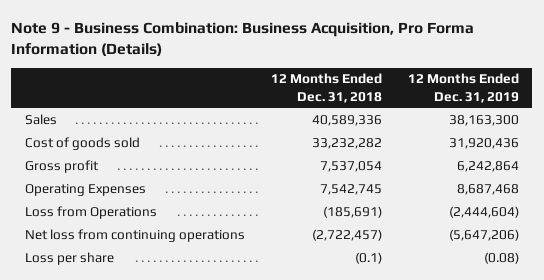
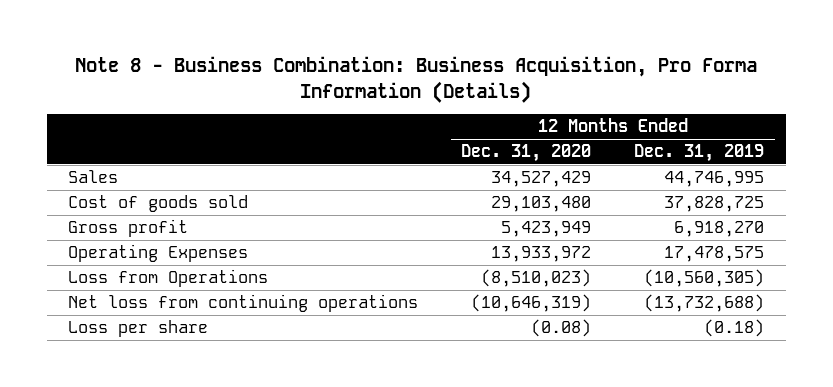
- Note 9 - Business Combination: Business Acquisition, Pro Forma Information (Details)
+ Note 8 - Business Combination: Business Acquisition, Pro Forma Information (Details)
- | 12 Months Ended Dec. 31, 2018 | 12 Months Ended Dec. 31, 2019
+ | 12 Months Ended Dec. 31, 2020 | 12 Months Ended Dec. 31, 2019
- Sales | 40,589,336 | 38,163,300
- Cost of goods sold | 33,232,282 | 31,920,436
- Gross profit | 7,537,054 | 6,242,864
- Operating Expenses | 7,542,745 | 8,687,468
- Loss from Operations | (185,691) | (2,444,604)
- Net loss from continuing operations | (2,722,457) | (5,647,206)
- Loss per share | (0.1) | (0.08)
+ Sales | 34,527,429 | 44,746,995
+ Cost of goods sold | 29,103,480 | 37,828,725
+ Gross profit | 5,423,949 | 6,918,270
+ Operating Expenses | 13,933,972 | 17,478,575
+ Loss from Operations | (8,510,023) | (10,560,305)
+ Net loss from continuing operations | (10,646,319) | (13,732,688)
+ Loss per share | (0.08) | (0.18)

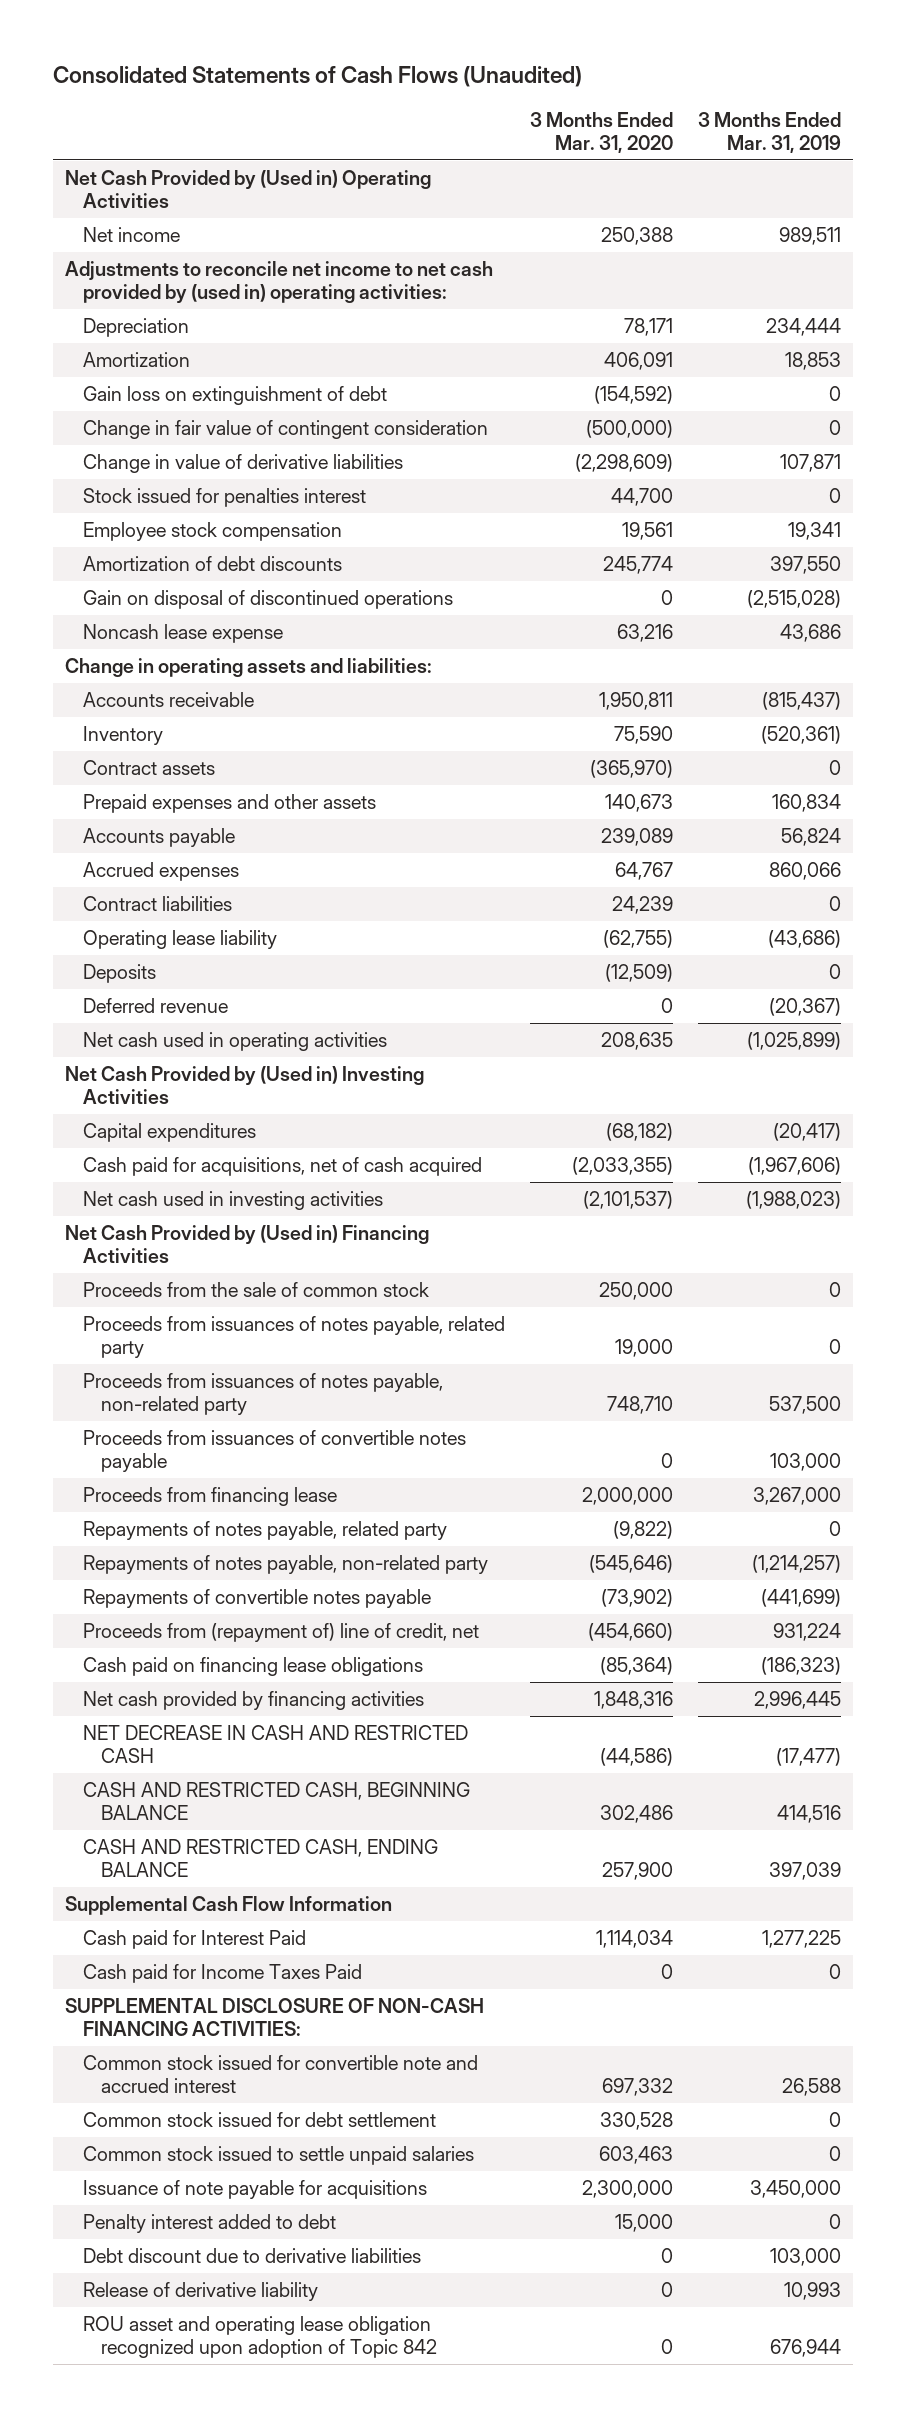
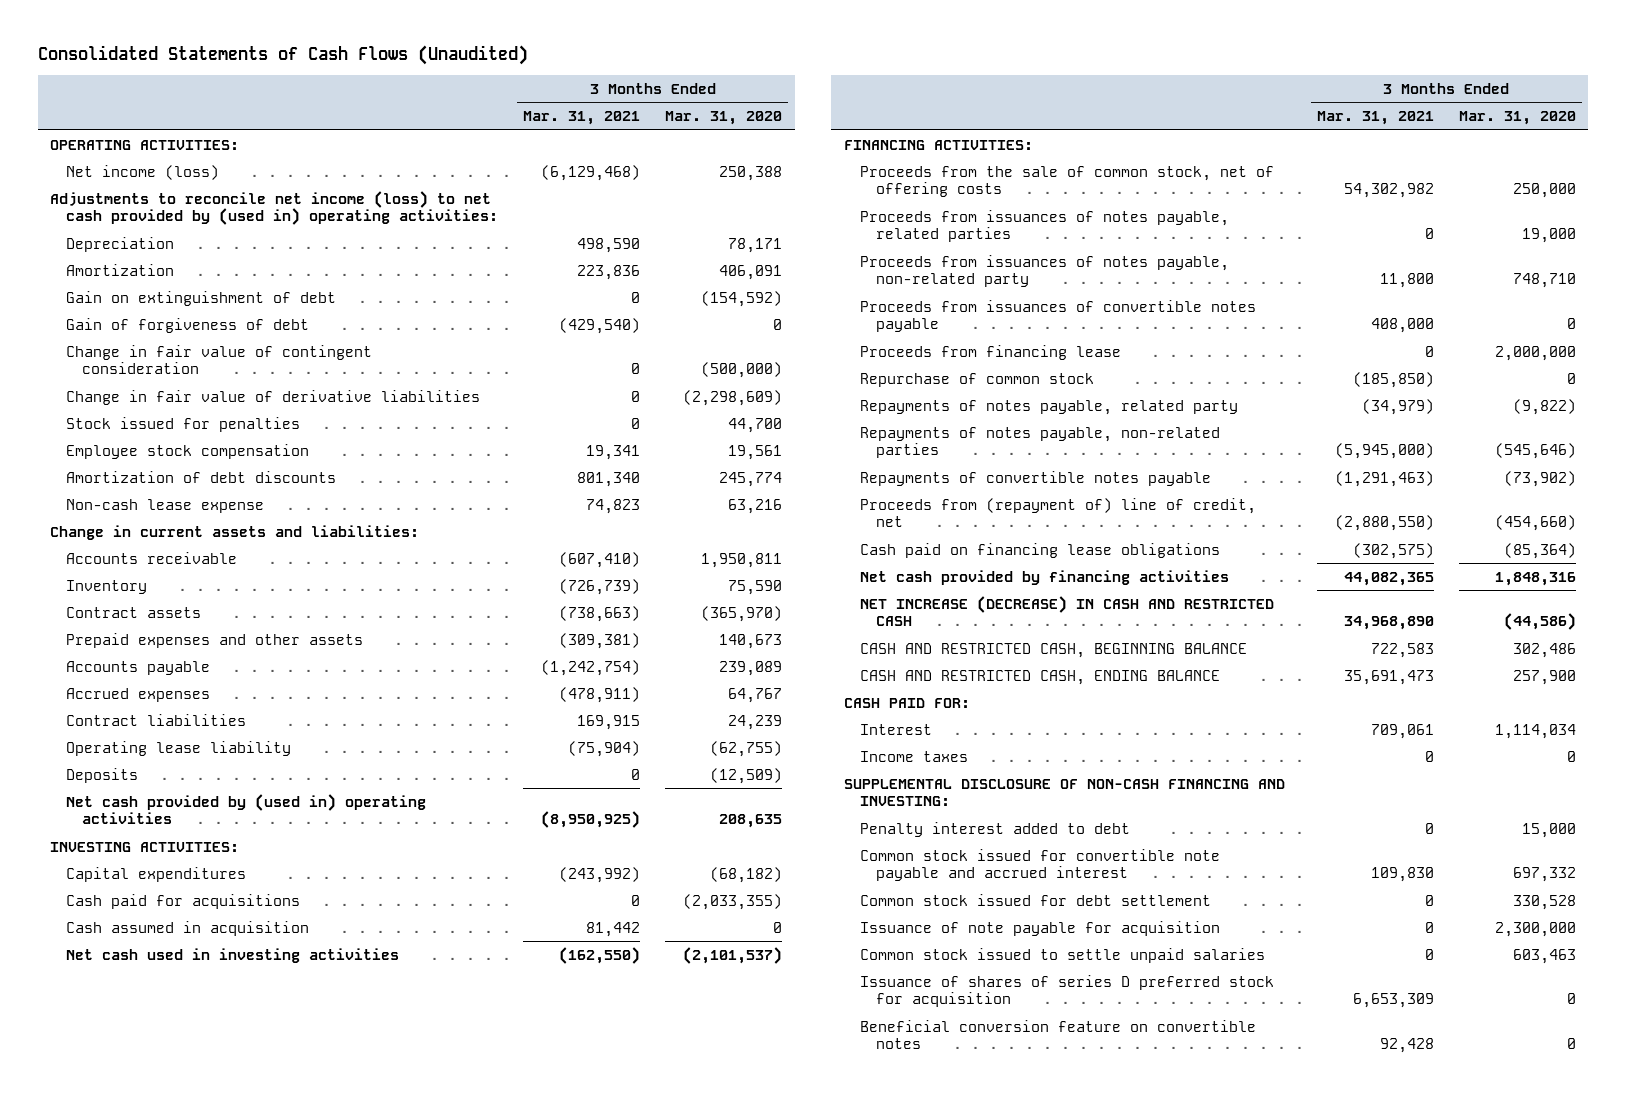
- | 3 Months Ended Mar. 31, 2020 | 3 Months Ended Mar. 31, 2019
+ | 3 Months Ended Mar. 31, 2021 | 3 Months Ended Mar. 31, 2020
- Net Cash Provided by (Used in) Operating Activities
- Net income | 250,388 | 989,511
- Adjustments to reconcile net income to net cash provided by (used in) operating activities:
+ OPERATING ACTIVITIES:
+ Net income (loss) | (6,129,468) | 250,388
+ Adjustments to reconcile net income (loss) to net cash provided by (used in) operating activities:
- Gain loss on extinguishment of debt | (154,592) | 0
+ Gain on extinguishment of debt | 0 | (154,592)
+ Gain of forgiveness of debt | (429,540) | 0
- Change in value of derivative liabilities | (2,298,609) | 107,871
- Stock issued for penalties interest | 44,700 | 0
+ Change in fair value of derivative liabilities | 0 | (2,298,609)
+ Stock issued for penalties | 0 | 44,700
- Gain on disposal of discontinued operations | 0 | (2,515,028)
- Noncash lease expense | 63,216 | 43,686
- Change in operating assets and liabilities:
+ Non-cash lease expense | 74,823 | 63,216
+ Change in current assets and liabilities:
- Deferred revenue | 0 | (20,367)
- Net cash used in operating activities | 208,635 | (1,025,899)
- Net Cash Provided by (Used in) Investing Activities
+ Net cash provided by (used in) operating activities | (8,950,925) | 208,635
+ INVESTING ACTIVITIES:
- Cash paid for acquisitions, net of cash acquired | (2,033,355) | (1,967,606)
+ Cash paid for acquisitions | 0 | (2,033,355)
+ Cash assumed in acquisition | 81,442 | 0
- Net Cash Provided by (Used in) Financing Activities
- Proceeds from the sale of common stock | 250,000 | 0
- Proceeds from issuances of notes payable, related party | 19,000 | 0
+ FINANCING ACTIVITIES:
+ Proceeds from the sale of common stock, net of offering costs | 54,302,982 | 250,000
+ Proceeds from issuances of notes payable, related parties | 0 | 19,000
+ Repurchase of common stock | (185,850) | 0
- Repayments of notes payable, non-related party | (545,646) | (1,214,257)
+ Repayments of notes payable, non-related parties | (5,945,000) | (545,646)
- NET DECREASE IN CASH AND RESTRICTED CASH | (44,586) | (17,477)
+ NET INCREASE (DECREASE) IN CASH AND RESTRICTED CASH | 34,968,890 | (44,586)
- Supplemental Cash Flow Information
- Cash paid for Interest Paid | 1,114,034 | 1,277,225
- Cash paid for Income Taxes Paid | 0 | 0
- SUPPLEMENTAL DISCLOSURE OF NON-CASH FINANCING ACTIVITIES:
- Common stock issued for convertible note and accrued interest | 697,332 | 26,588
+ CASH PAID FOR:
+ Interest | 709,061 | 1,114,034
+ Income taxes | 0 | 0
+ SUPPLEMENTAL DISCLOSURE OF NON-CASH FINANCING AND INVESTING:
moved up: Penalty interest added to debt | 0 | 15,000
+ Common stock issued for convertible note payable and accrued interest | 109,830 | 697,332
+ Issuance of note payable for acquisition | 0 | 2,300,000
- Issuance of note payable for acquisitions | 2,300,000 | 3,450,000
- Debt discount due to derivative liabilities | 0 | 103,000
- Release of derivative liability | 0 | 10,993
- ROU asset and operating lease obligation recognized upon adoption of Topic 842 | 0 | 676,944
+ Issuance of shares of series D preferred stock for acquisition | 6,653,309 | 0
+ Beneficial conversion feature on convertible notes | 92,428 | 0

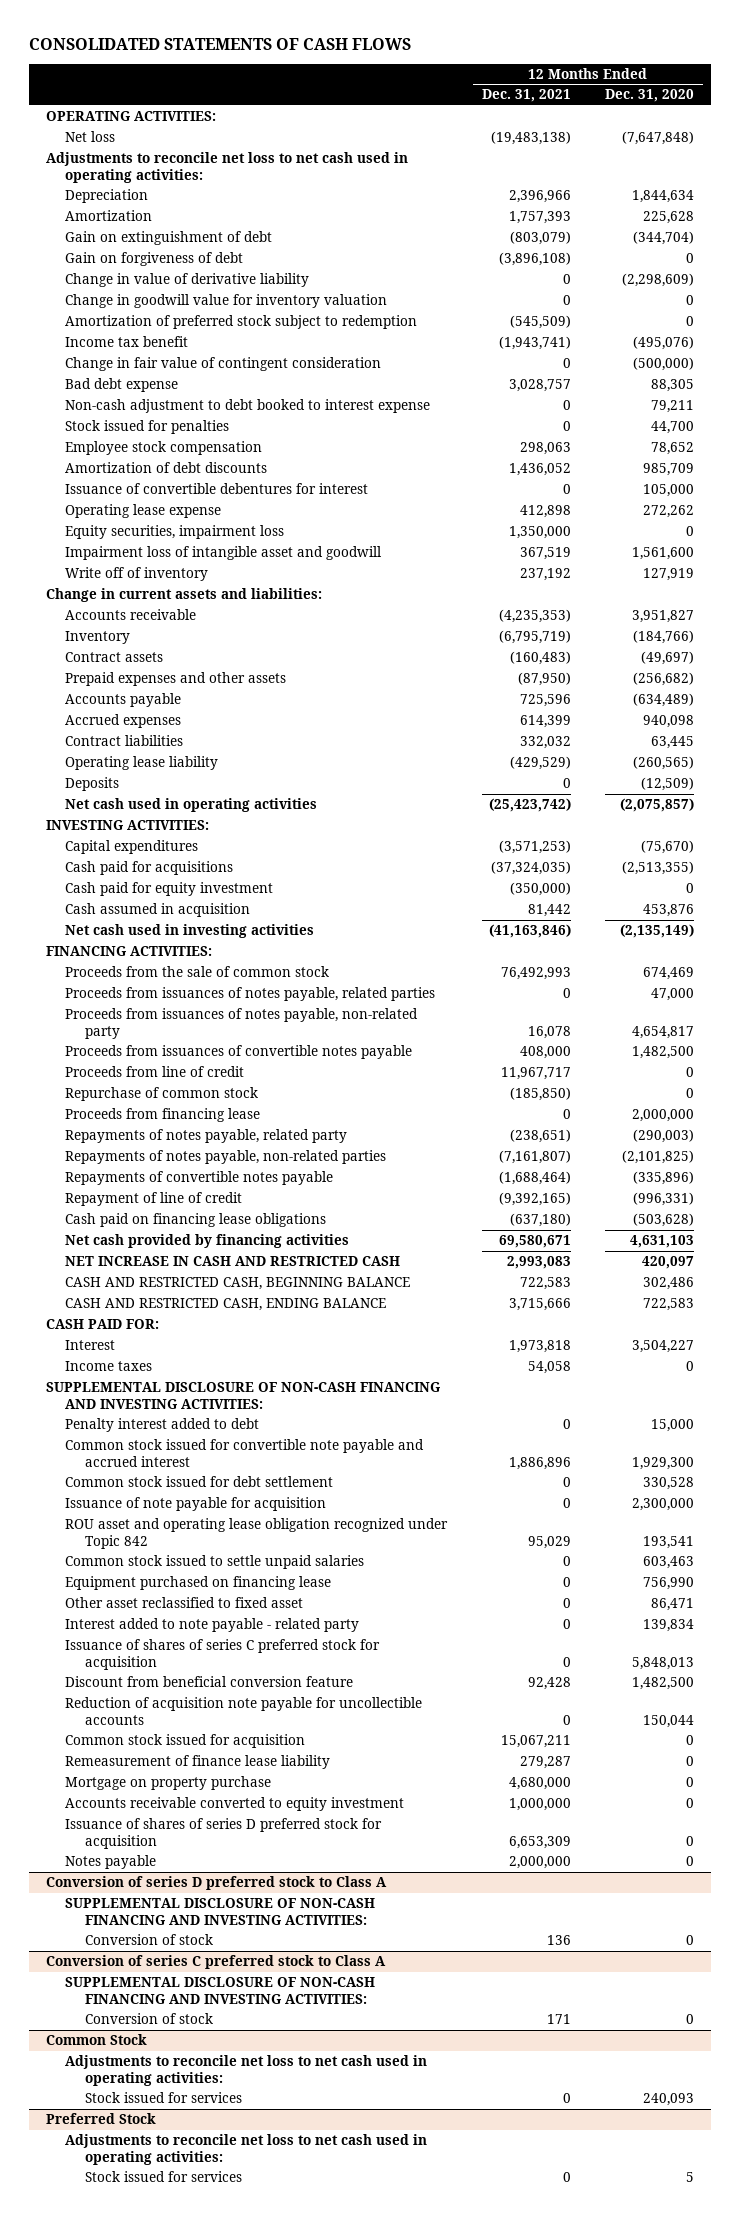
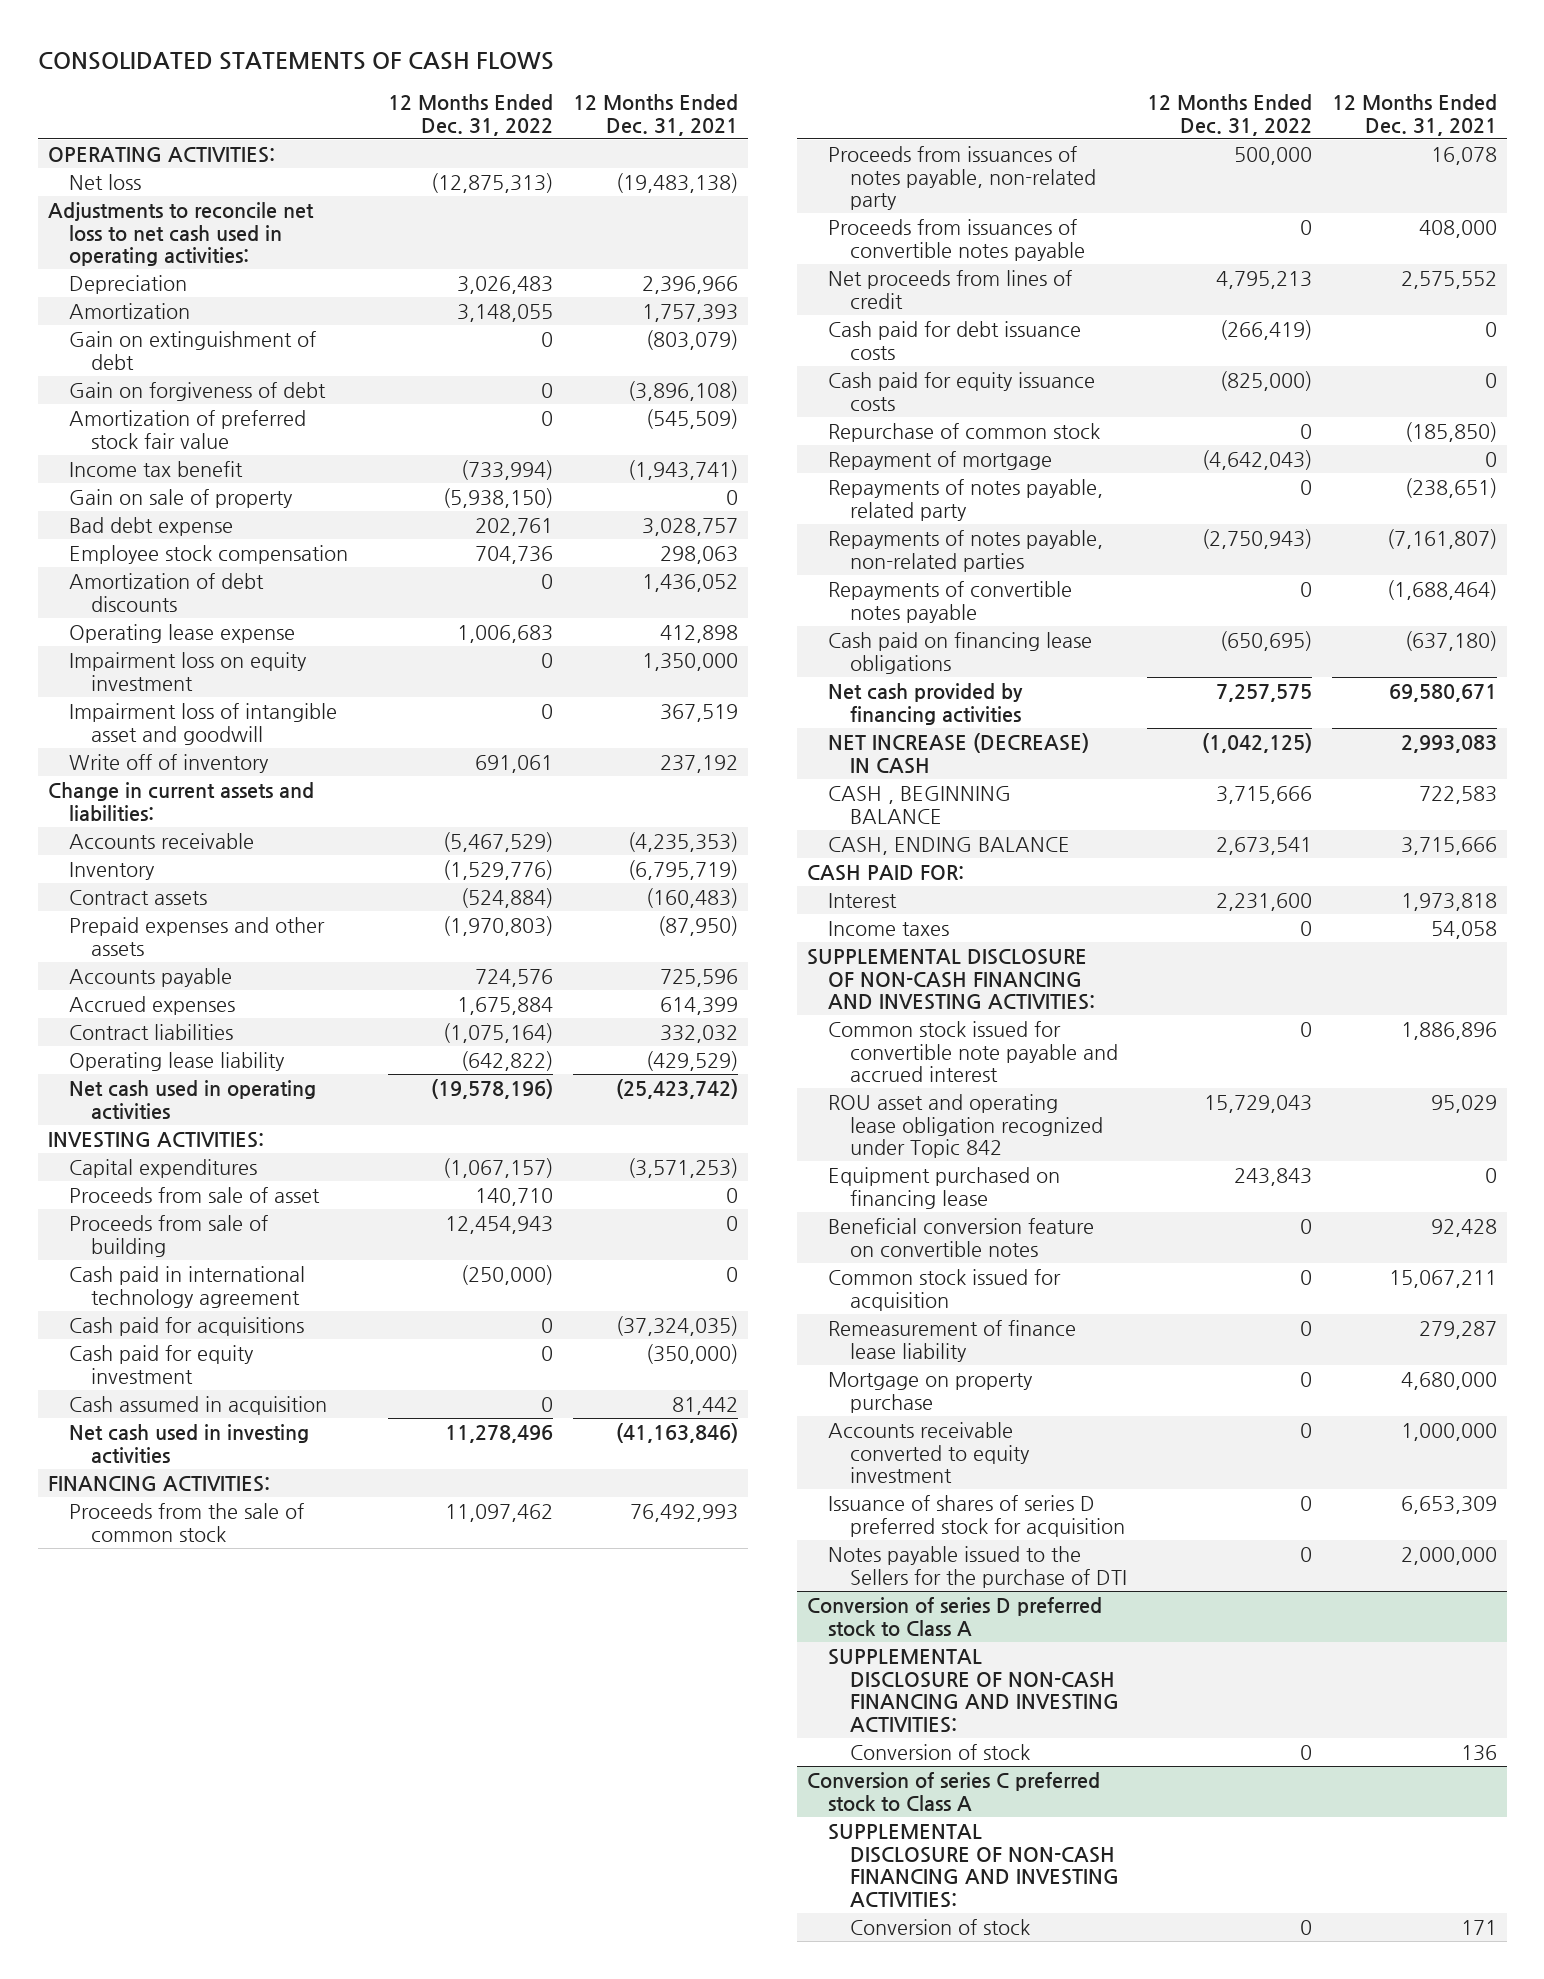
- | 12 Months Ended Dec. 31, 2021 | 12 Months Ended Dec. 31, 2020
+ | 12 Months Ended Dec. 31, 2022 | 12 Months Ended Dec. 31, 2021
- Change in value of derivative liability | 0 | (2,298,609)
- Change in goodwill value for inventory valuation | 0 | 0
- Amortization of preferred stock subject to redemption | (545,509) | 0
+ Amortization of preferred stock fair value | 0 | (545,509)
- Change in fair value of contingent consideration | 0 | (500,000)
+ Gain on sale of property | (5,938,150) | 0
- Non-cash adjustment to debt booked to interest expense | 0 | 79,211
- Stock issued for penalties | 0 | 44,700
- Issuance of convertible debentures for interest | 0 | 105,000
- Equity securities, impairment loss | 1,350,000 | 0
+ Impairment loss on equity investment | 0 | 1,350,000
- Deposits | 0 | (12,509)
+ Proceeds from sale of asset | 140,710 | 0
+ Proceeds from sale of building | 12,454,943 | 0
+ Cash paid in international technology agreement | (250,000) | 0
- Proceeds from issuances of notes payable, related parties | 0 | 47,000
- Proceeds from line of credit | 11,967,717 | 0
+ Net proceeds from lines of credit | 4,795,213 | 2,575,552
+ Cash paid for debt issuance costs | (266,419) | 0
+ Cash paid for equity issuance costs | (825,000) | 0
- Proceeds from financing lease | 0 | 2,000,000
+ Repayment of mortgage | (4,642,043) | 0
- Repayment of line of credit | (9,392,165) | (996,331)
- NET INCREASE IN CASH AND RESTRICTED CASH | 2,993,083 | 420,097
- CASH AND RESTRICTED CASH, BEGINNING BALANCE | 722,583 | 302,486
- CASH AND RESTRICTED CASH, ENDING BALANCE | 3,715,666 | 722,583
+ NET INCREASE (DECREASE) IN CASH | (1,042,125) | 2,993,083
+ CASH , BEGINNING BALANCE | 3,715,666 | 722,583
+ CASH, ENDING BALANCE | 2,673,541 | 3,715,666
- Penalty interest added to debt | 0 | 15,000
- Common stock issued for debt settlement | 0 | 330,528
- Issuance of note payable for acquisition | 0 | 2,300,000
- Common stock issued to settle unpaid salaries | 0 | 603,463
- Other asset reclassified to fixed asset | 0 | 86,471
- Interest added to note payable - related party | 0 | 139,834
- Issuance of shares of series C preferred stock for acquisition | 0 | 5,848,013
- Discount from beneficial conversion feature | 92,428 | 1,482,500
- Reduction of acquisition note payable for uncollectible accounts | 0 | 150,044
+ Beneficial conversion feature on convertible notes | 0 | 92,428
- Notes payable | 2,000,000 | 0
+ Notes payable issued to the Sellers for the purchase of DTI | 0 | 2,000,000
- Common Stock
- Adjustments to reconcile net loss to net cash used in operating activities:
- Stock issued for services | 0 | 240,093
- Preferred Stock
- Adjustments to reconcile net loss to net cash used in operating activities:
- Stock issued for services | 0 | 5

